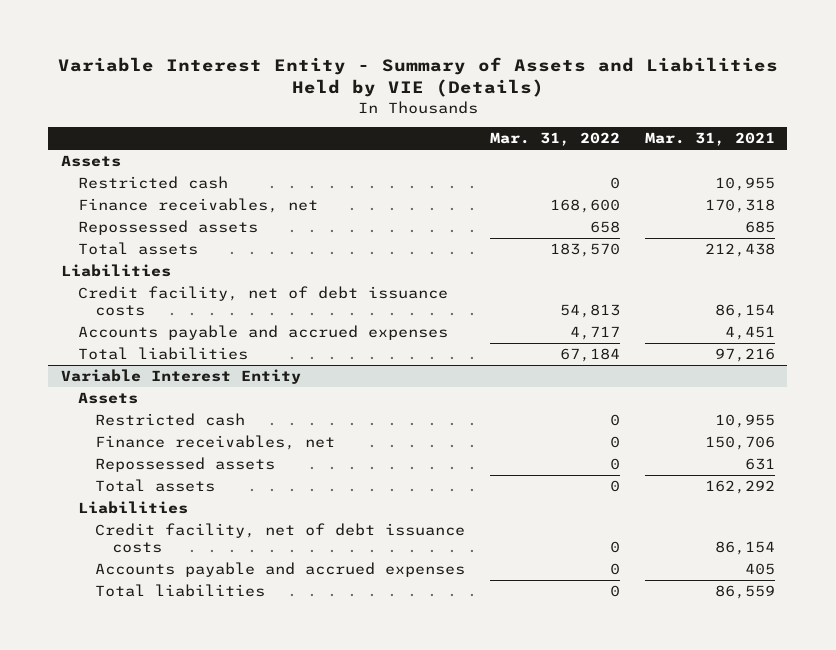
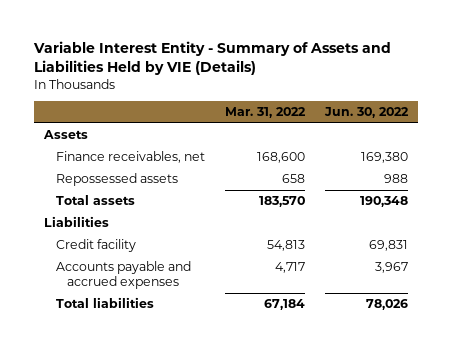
- | Mar. 31, 2022 | Mar. 31, 2021
+ | Mar. 31, 2022 | Jun. 30, 2022
- Restricted cash | 0 | 10,955
- Credit facility, net of debt issuance costs | 54,813 | 86,154
+ Credit facility | 54,813 | 69,831
- Variable Interest Entity
- Assets
- Restricted cash | 0 | 10,955
- Finance receivables, net | 0 | 150,706
- Repossessed assets | 0 | 631
- Total assets | 0 | 162,292
- Liabilities
- Credit facility, net of debt issuance costs | 0 | 86,154
- Accounts payable and accrued expenses | 0 | 405
- Total liabilities | 0 | 86,559

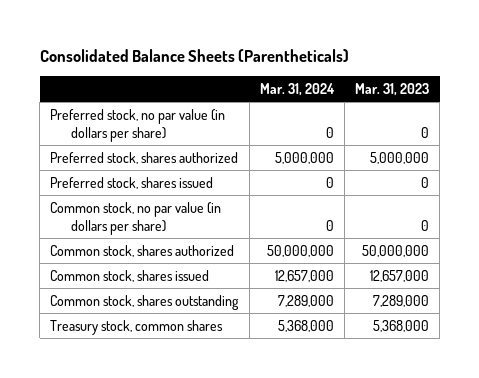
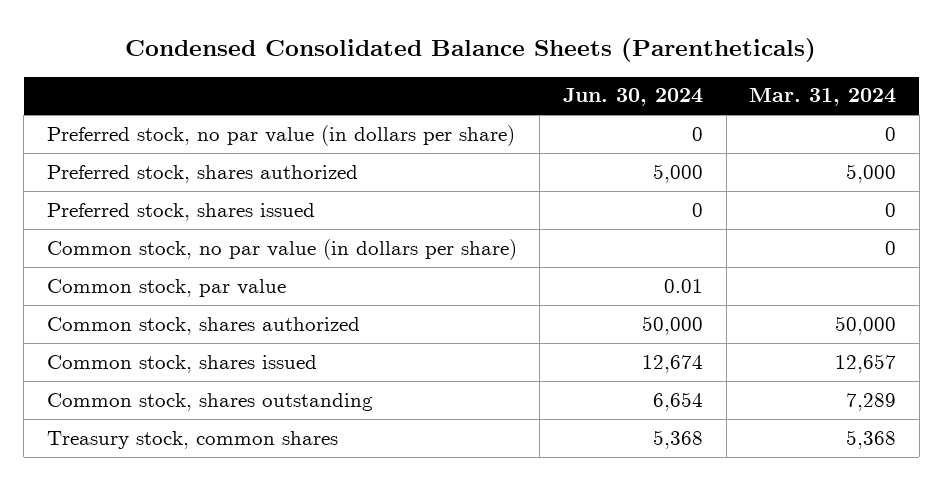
- Consolidated Balance Sheets (Parentheticals)
+ Condensed Consolidated Balance Sheets (Parentheticals)
- | Mar. 31, 2024 | Mar. 31, 2023
+ | Jun. 30, 2024 | Mar. 31, 2024
- Preferred stock, shares authorized | 5,000,000 | 5,000,000
+ Preferred stock, shares authorized | 5,000 | 5,000
- Common stock, shares authorized | 50,000,000 | 50,000,000
- Common stock, shares issued | 12,657,000 | 12,657,000
- Common stock, shares outstanding | 7,289,000 | 7,289,000
- Treasury stock, common shares | 5,368,000 | 5,368,000
+ Common stock, par value | 0.01 |
+ Common stock, shares authorized | 50,000 | 50,000
+ Common stock, shares issued | 12,674 | 12,657
+ Common stock, shares outstanding | 6,654 | 7,289
+ Treasury stock, common shares | 5,368 | 5,368

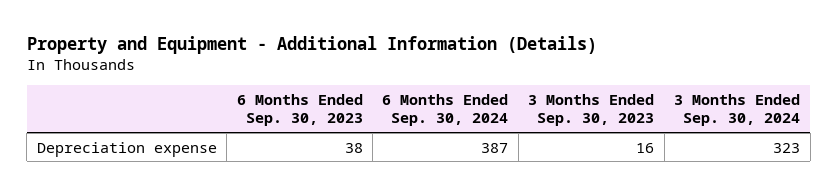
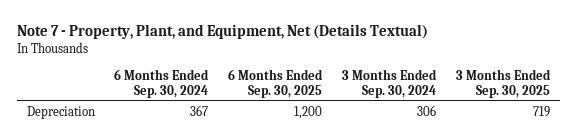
- Property and Equipment - Additional Information (Details)
+ Note 7 - Property, Plant, and Equipment, Net (Details Textual)
- | 6 Months Ended Sep. 30, 2023 | 6 Months Ended Sep. 30, 2024 | 3 Months Ended Sep. 30, 2023 | 3 Months Ended Sep. 30, 2024
+ | 6 Months Ended Sep. 30, 2024 | 6 Months Ended Sep. 30, 2025 | 3 Months Ended Sep. 30, 2024 | 3 Months Ended Sep. 30, 2025
- Depreciation expense | 38 | 387 | 16 | 323
+ Depreciation | 367 | 1,200 | 306 | 719

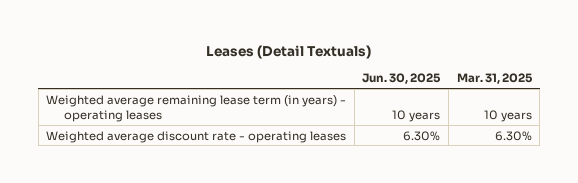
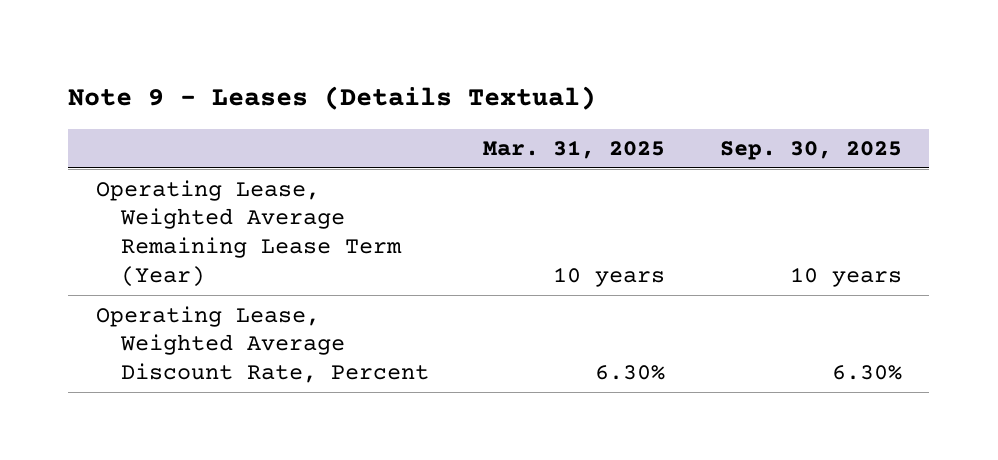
- Leases (Detail Textuals)
+ Note 9 - Leases (Details Textual)
- | Jun. 30, 2025 | Mar. 31, 2025
+ | Mar. 31, 2025 | Sep. 30, 2025
- Weighted average remaining lease term (in years) - operating leases | 10 years | 10 years
- Weighted average discount rate - operating leases | 6.30% | 6.30%
+ Operating Lease, Weighted Average Remaining Lease Term (Year) | 10 years | 10 years
+ Operating Lease, Weighted Average Discount Rate, Percent | 6.30% | 6.30%

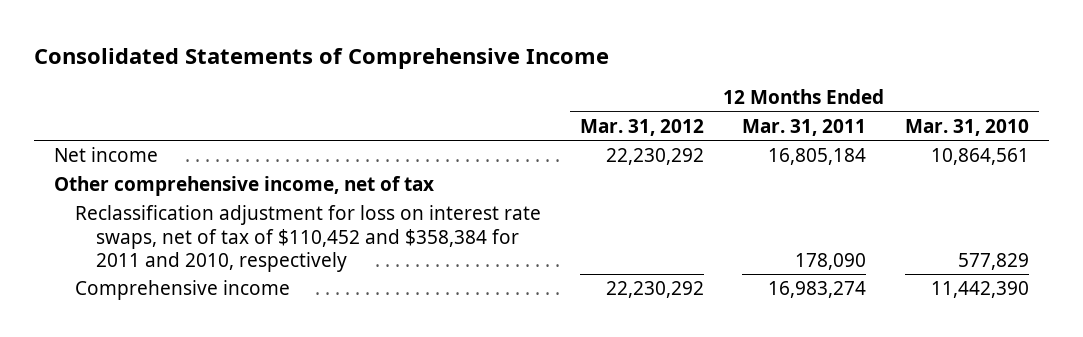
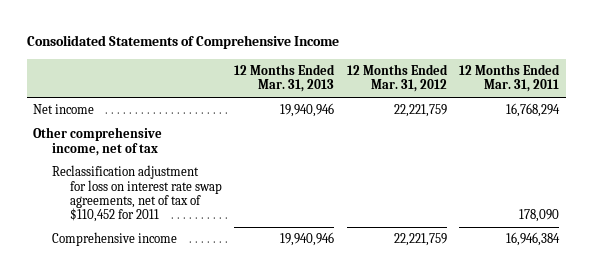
- | 12 Months Ended Mar. 31, 2012 | 12 Months Ended Mar. 31, 2011 | 12 Months Ended Mar. 31, 2010
+ | 12 Months Ended Mar. 31, 2013 | 12 Months Ended Mar. 31, 2012 | 12 Months Ended Mar. 31, 2011
- Net income | 22,230,292 | 16,805,184 | 10,864,561
+ Net income | 19,940,946 | 22,221,759 | 16,768,294
- Reclassification adjustment for loss on interest rate swaps, net of tax of $110,452 and $358,384 for 2011 and 2010, respectively | | 178,090 | 577,829
- Comprehensive income | 22,230,292 | 16,983,274 | 11,442,390
+ Reclassification adjustment for loss on interest rate swap agreements, net of tax of $110,452 for 2011 | | | 178,090
+ Comprehensive income | 19,940,946 | 22,221,759 | 16,946,384

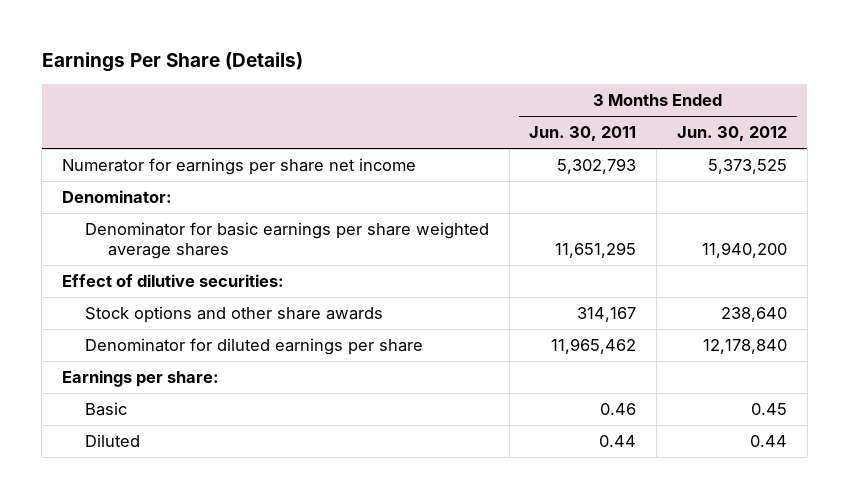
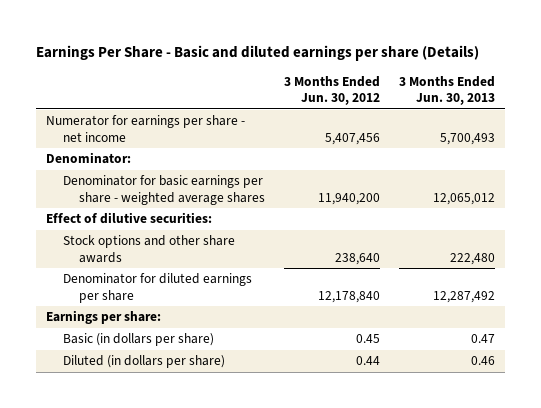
- Earnings Per Share (Details)
+ Earnings Per Share - Basic and diluted earnings per share (Details)
- | 3 Months Ended Jun. 30, 2011 | 3 Months Ended Jun. 30, 2012
+ | 3 Months Ended Jun. 30, 2012 | 3 Months Ended Jun. 30, 2013
- Numerator for earnings per share net income | 5,302,793 | 5,373,525
+ Numerator for earnings per share - net income | 5,407,456 | 5,700,493
- Denominator for basic earnings per share weighted average shares | 11,651,295 | 11,940,200
+ Denominator for basic earnings per share - weighted average shares | 11,940,200 | 12,065,012
- Basic | 0.46 | 0.45
- Diluted | 0.44 | 0.44
+ Basic (in dollars per share) | 0.45 | 0.47
+ Diluted (in dollars per share) | 0.44 | 0.46

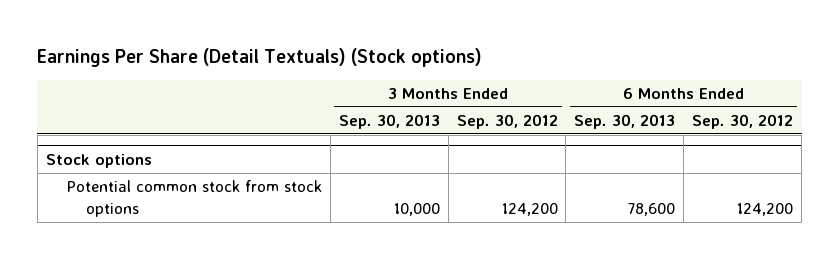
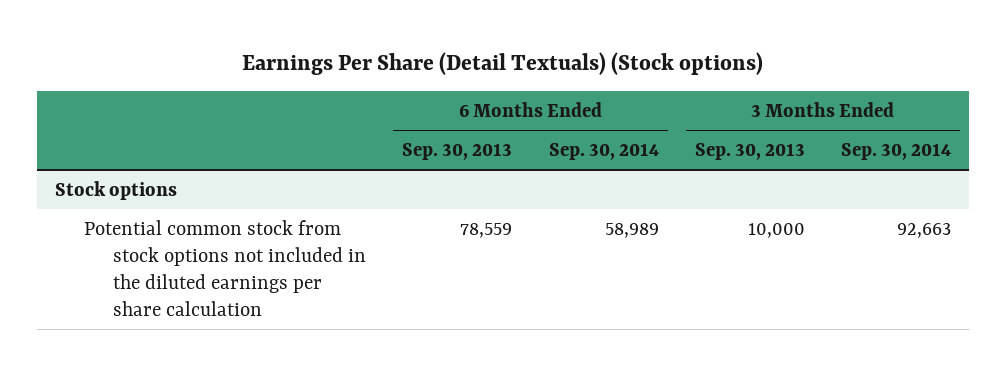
- | 3 Months Ended Sep. 30, 2013 | 3 Months Ended Sep. 30, 2012 | 6 Months Ended Sep. 30, 2013 | 6 Months Ended Sep. 30, 2012
+ | 6 Months Ended Sep. 30, 2013 | 6 Months Ended Sep. 30, 2014 | 3 Months Ended Sep. 30, 2013 | 3 Months Ended Sep. 30, 2014
@ Stock options
- Potential common stock from stock options | 10,000 | 124,200 | 78,600 | 124,200
+ Potential common stock from stock options not included in the diluted earnings per share calculation | 78,559 | 58,989 | 10,000 | 92,663

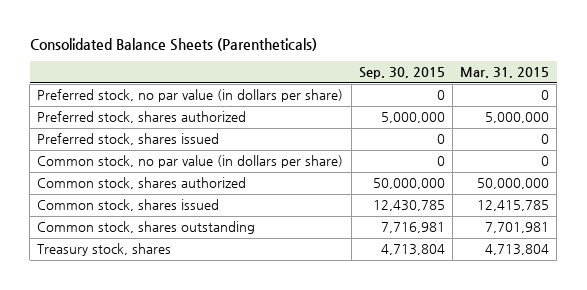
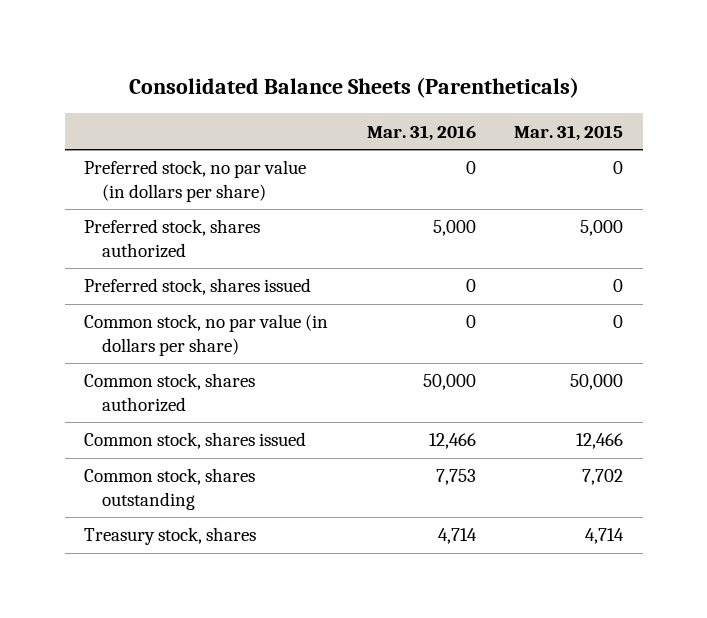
- | Sep. 30, 2015 | Mar. 31, 2015
+ | Mar. 31, 2016 | Mar. 31, 2015
- Preferred stock, shares authorized | 5,000,000 | 5,000,000
+ Preferred stock, shares authorized | 5,000 | 5,000
- Common stock, shares authorized | 50,000,000 | 50,000,000
- Common stock, shares issued | 12,430,785 | 12,415,785
- Common stock, shares outstanding | 7,716,981 | 7,701,981
- Treasury stock, shares | 4,713,804 | 4,713,804
+ Common stock, shares authorized | 50,000 | 50,000
+ Common stock, shares issued | 12,466 | 12,466
+ Common stock, shares outstanding | 7,753 | 7,702
+ Treasury stock, shares | 4,714 | 4,714

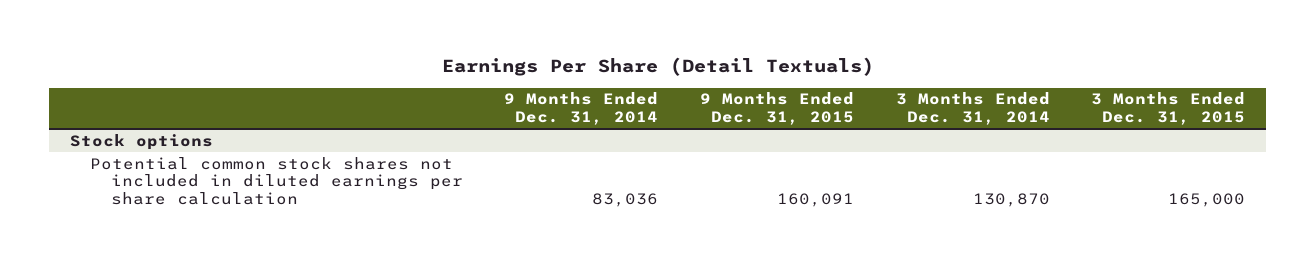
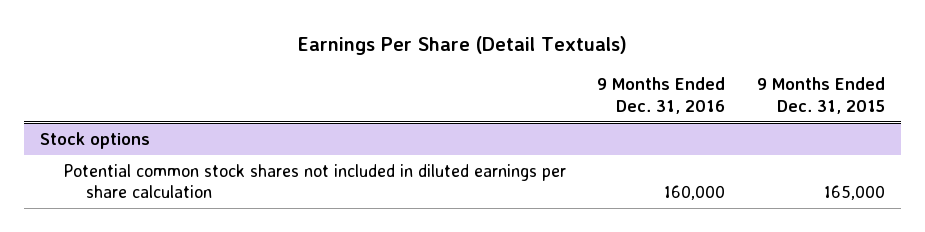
- | 9 Months Ended Dec. 31, 2014 | 9 Months Ended Dec. 31, 2015 | 3 Months Ended Dec. 31, 2014 | 3 Months Ended Dec. 31, 2015
+ | 9 Months Ended Dec. 31, 2016 | 9 Months Ended Dec. 31, 2015
@ Stock options
- Potential common stock shares not included in diluted earnings per share calculation | 83,036 | 160,091 | 130,870 | 165,000
+ Potential common stock shares not included in diluted earnings per share calculation | 160,000 | 165,000

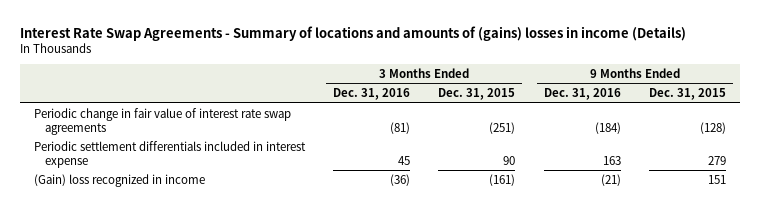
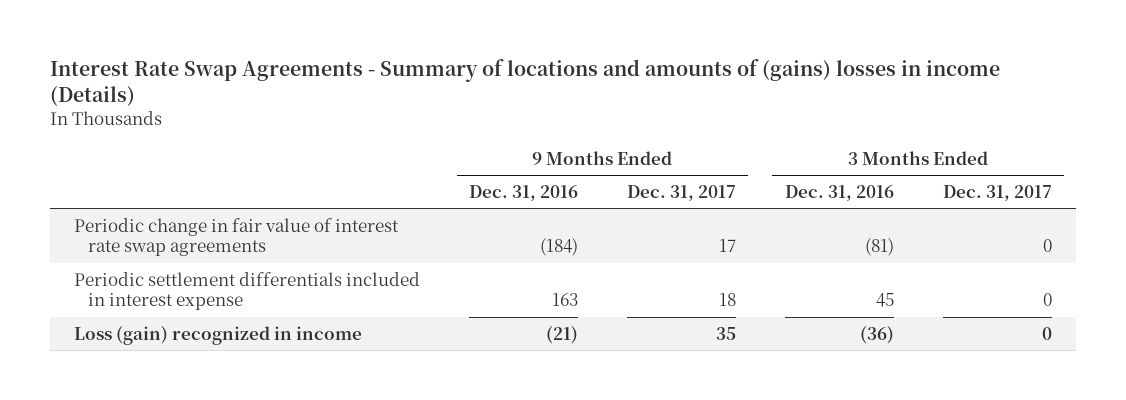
- | 3 Months Ended Dec. 31, 2016 | 3 Months Ended Dec. 31, 2015 | 9 Months Ended Dec. 31, 2016 | 9 Months Ended Dec. 31, 2015
+ | 9 Months Ended Dec. 31, 2016 | 9 Months Ended Dec. 31, 2017 | 3 Months Ended Dec. 31, 2016 | 3 Months Ended Dec. 31, 2017
- (Gain) loss recognized in income | (36) | (161) | (21) | 151
+ Loss (gain) recognized in income | (21) | 35 | (36) | 0

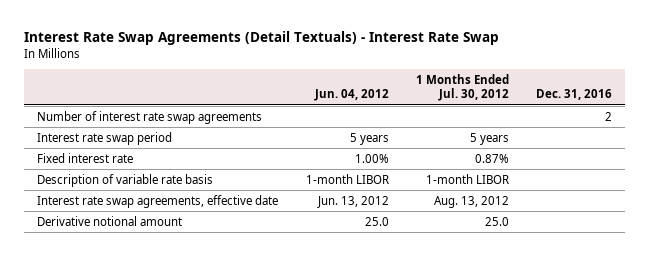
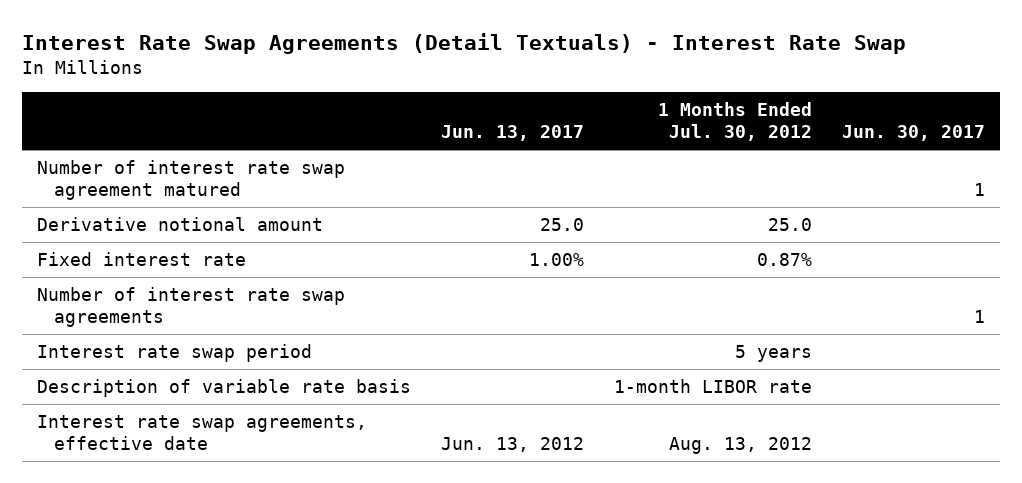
- | Jun. 04, 2012 | 1 Months Ended Jul. 30, 2012 | Dec. 31, 2016
+ | Jun. 13, 2017 | 1 Months Ended Jul. 30, 2012 | Jun. 30, 2017
+ Number of interest rate swap agreement matured | | | 1
moved up: Derivative notional amount | 25.0 | 25.0 |
moved up: Fixed interest rate | 1.00% | 0.87% |
- Description of variable rate basis | 1-month LIBOR | 1-month LIBOR |
+ Description of variable rate basis | | 1-month LIBOR rate |

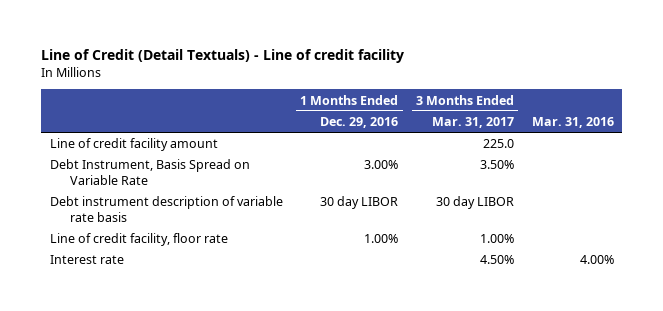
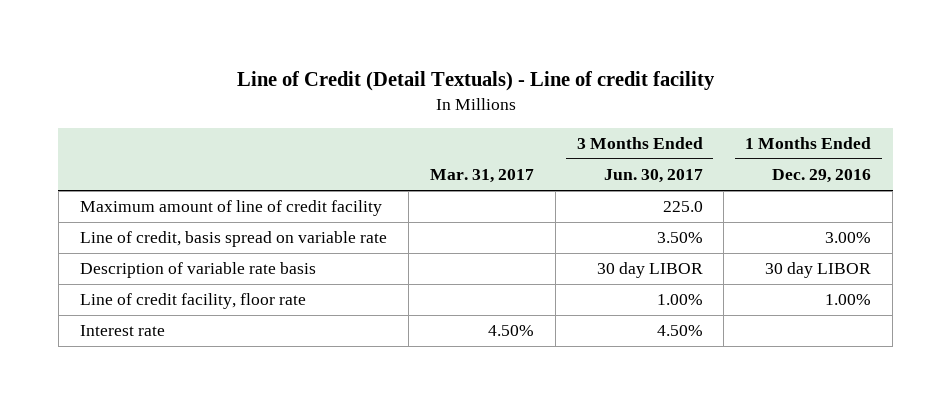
- | 1 Months Ended Dec. 29, 2016 | 3 Months Ended Mar. 31, 2017 | Mar. 31, 2016
+ | Mar. 31, 2017 | 3 Months Ended Jun. 30, 2017 | 1 Months Ended Dec. 29, 2016
- Line of credit facility amount | | 225.0 |
- Debt Instrument, Basis Spread on Variable Rate | 3.00% | 3.50% |
- Debt instrument description of variable rate basis | 30 day LIBOR | 30 day LIBOR |
+ Maximum amount of line of credit facility | | 225.0 |
+ Line of credit, basis spread on variable rate | | 3.50% | 3.00%
+ Description of variable rate basis | | 30 day LIBOR | 30 day LIBOR

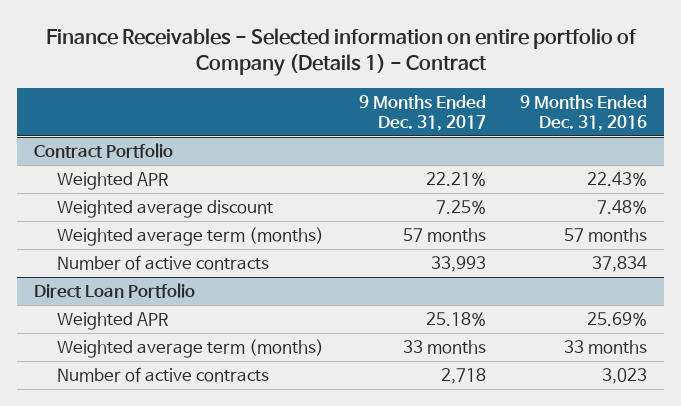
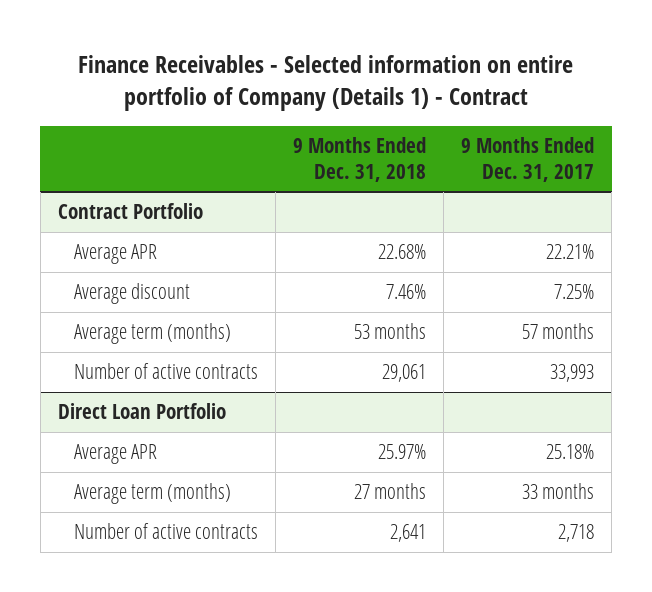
- | 9 Months Ended Dec. 31, 2017 | 9 Months Ended Dec. 31, 2016
+ | 9 Months Ended Dec. 31, 2018 | 9 Months Ended Dec. 31, 2017
@ Contract Portfolio
- Weighted APR | 22.21% | 22.43%
- Weighted average discount | 7.25% | 7.48%
- Weighted average term (months) | 57 months | 57 months
+ Average APR | 22.68% | 22.21%
+ Average discount | 7.46% | 7.25%
+ Average term (months) | 53 months | 57 months
@ Direct Loan Portfolio
- Weighted APR | 25.18% | 25.69%
- Weighted average term (months) | 33 months | 33 months
+ Average APR | 25.97% | 25.18%
+ Average term (months) | 27 months | 33 months

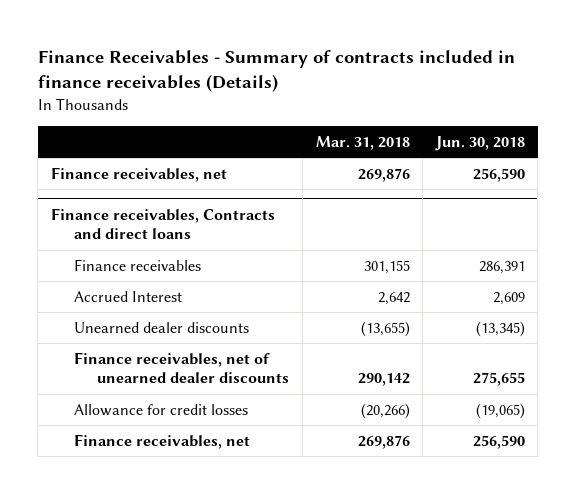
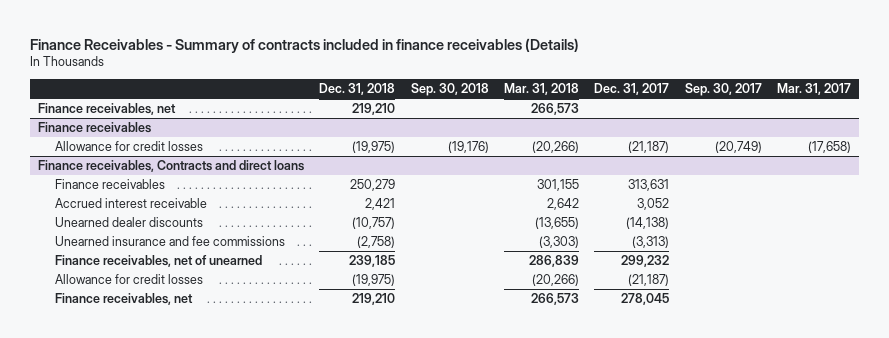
- | Mar. 31, 2018 | Jun. 30, 2018
+ | Dec. 31, 2018 | Sep. 30, 2018 | Mar. 31, 2018 | Dec. 31, 2017 | Sep. 30, 2017 | Mar. 31, 2017
- Finance receivables, net | 269,876 | 256,590
+ Finance receivables, net | 219,210 | | 266,573 | | |
+ Finance receivables
+ Allowance for credit losses | (19,975) | (19,176) | (20,266) | (21,187) | (20,749) | (17,658)
@ Finance receivables, Contracts and direct loans
- Accrued Interest | 2,642 | 2,609
+ Accrued interest receivable | 2,421 | | 2,642 | 3,052 | |
- Finance receivables, net of unearned dealer discounts | 290,142 | 275,655
+ Unearned insurance and fee commissions | (2,758) | | (3,303) | (3,313) | |
+ Finance receivables, net of unearned | 239,185 | | 286,839 | 299,232 | |
- Finance receivables, net | 269,876 | 256,590
+ Finance receivables, net | 219,210 | | 266,573 | 278,045 | |

